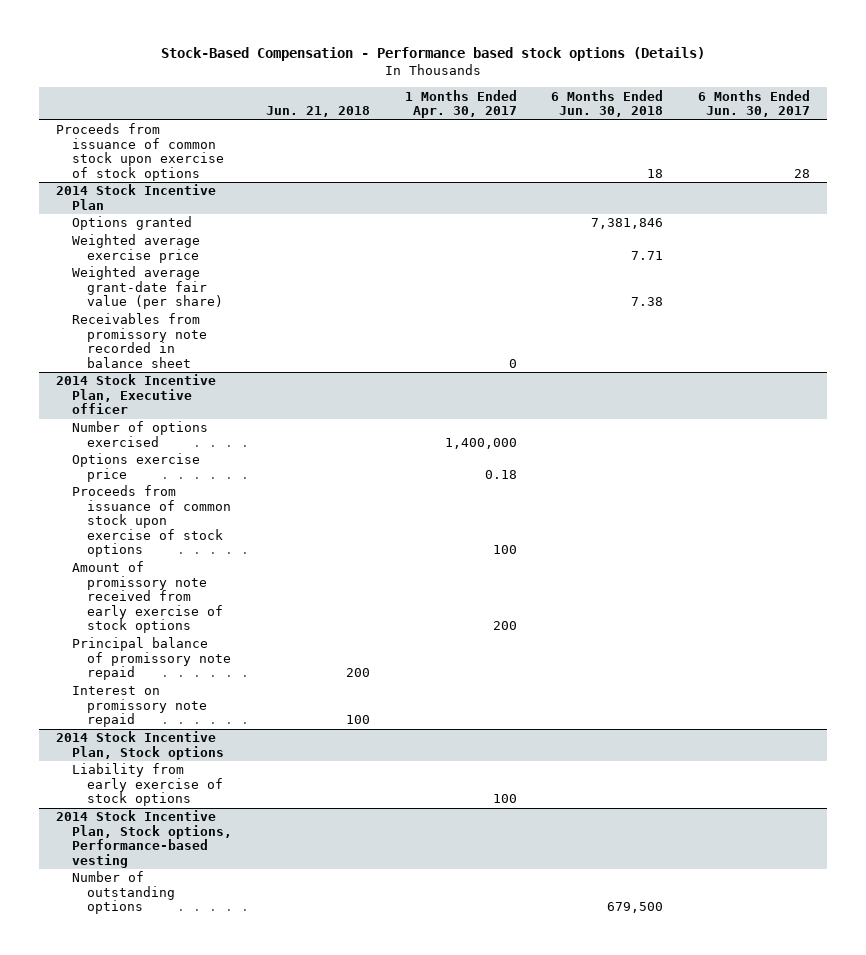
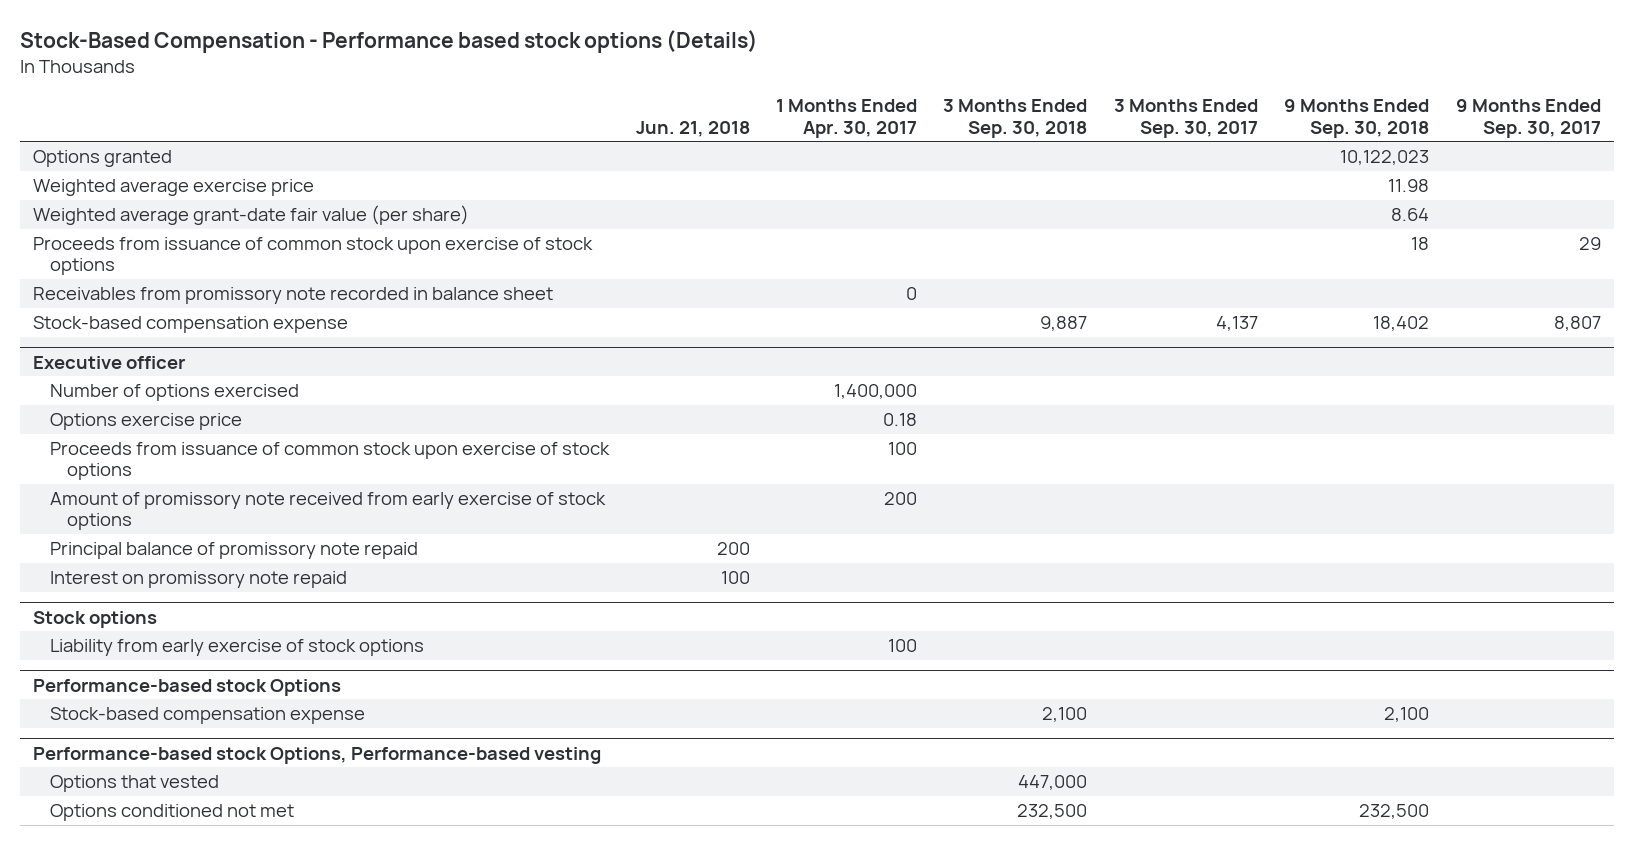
- | Jun. 21, 2018 | 1 Months Ended Apr. 30, 2017 | 6 Months Ended Jun. 30, 2018 | 6 Months Ended Jun. 30, 2017
+ | Jun. 21, 2018 | 1 Months Ended Apr. 30, 2017 | 3 Months Ended Sep. 30, 2018 | 3 Months Ended Sep. 30, 2017 | 9 Months Ended Sep. 30, 2018 | 9 Months Ended Sep. 30, 2017
+ Options granted | | | | | 10,122,023 |
+ Weighted average exercise price | | | | | 11.98 |
+ Weighted average grant-date fair value (per share) | | | | | 8.64 |
- 2014 Stock Incentive Plan
- Options granted | | | 7,381,846 |
- Weighted average exercise price | | | 7.71 |
- Weighted average grant-date fair value (per share) | | | 7.38 |
- Receivables from promissory note recorded in balance sheet | | 0 | |
- 2014 Stock Incentive Plan, Executive officer
+ Receivables from promissory note recorded in balance sheet | | 0 | | | |
+ Stock-based compensation expense | | | 9,887 | 4,137 | 18,402 | 8,807
+ Executive officer
- 2014 Stock Incentive Plan, Stock options
+ Stock options
- 2014 Stock Incentive Plan, Stock options, Performance-based vesting
- Number of outstanding options | | | 679,500 |
+ Performance-based stock Options
+ Stock-based compensation expense | | | 2,100 | | 2,100 |
+ Performance-based stock Options, Performance-based vesting
+ Options that vested | | | 447,000 | | |
+ Options conditioned not met | | | 232,500 | | 232,500 |

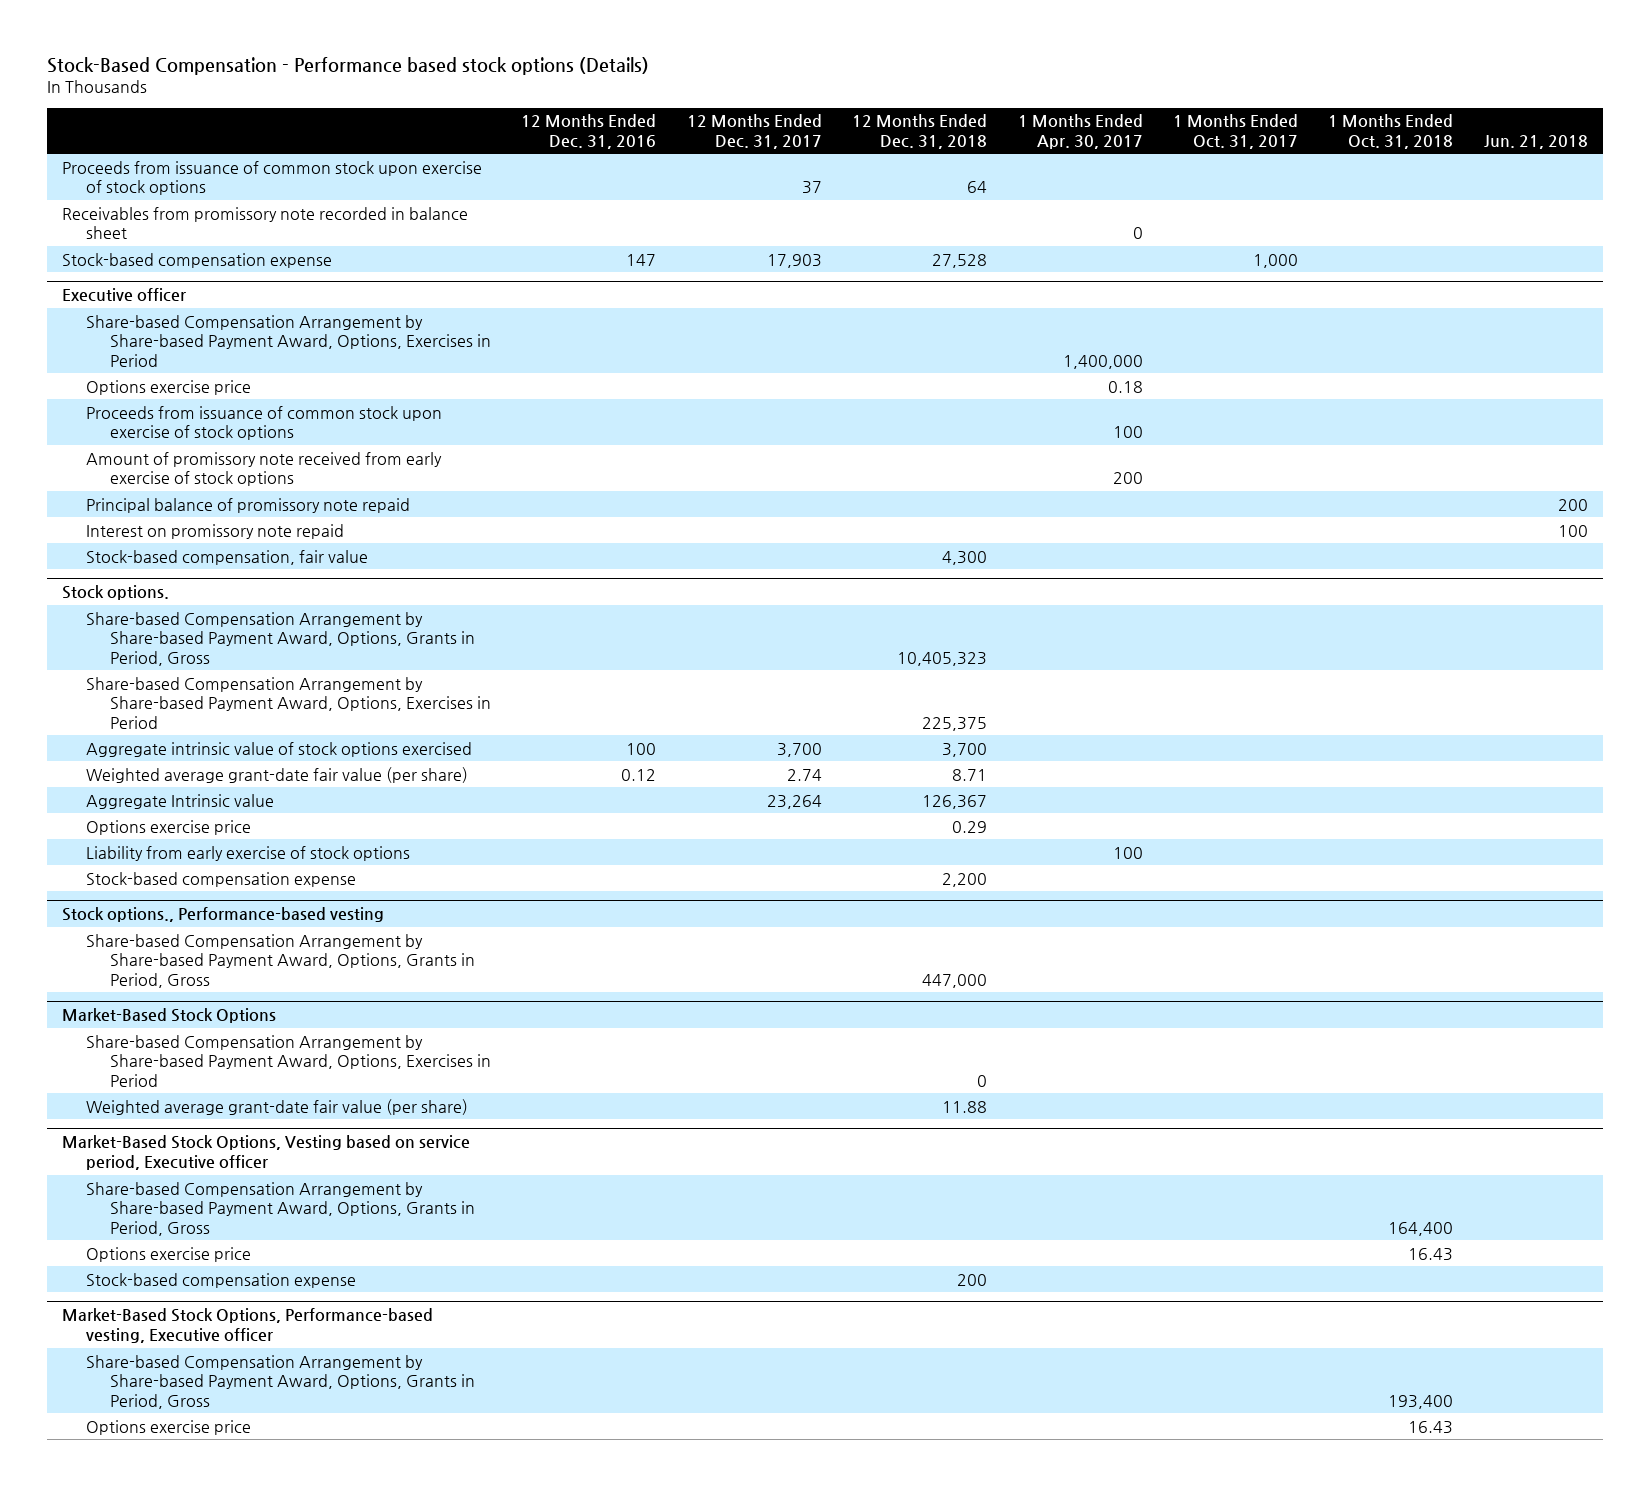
- | Jun. 21, 2018 | 1 Months Ended Apr. 30, 2017 | 3 Months Ended Sep. 30, 2018 | 3 Months Ended Sep. 30, 2017 | 9 Months Ended Sep. 30, 2018 | 9 Months Ended Sep. 30, 2017
+ | 12 Months Ended Dec. 31, 2016 | 12 Months Ended Dec. 31, 2017 | 12 Months Ended Dec. 31, 2018 | 1 Months Ended Apr. 30, 2017 | 1 Months Ended Oct. 31, 2017 | 1 Months Ended Oct. 31, 2018 | Jun. 21, 2018
- Options granted | | | | | 10,122,023 |
- Weighted average exercise price | | | | | 11.98 |
- Weighted average grant-date fair value (per share) | | | | | 8.64 |
@ Executive officer
- Number of options exercised | | 1,400,000 | | | |
+ Share-based Compensation Arrangement by Share-based Payment Award, Options, Exercises in Period | | | | 1,400,000 | | |
- Stock options
@ Executive officer
+ Stock-based compensation, fair value | | | 4,300 | | | |
+ Stock options.
+ Share-based Compensation Arrangement by Share-based Payment Award, Options, Grants in Period, Gross | | | 10,405,323 | | | |
+ Share-based Compensation Arrangement by Share-based Payment Award, Options, Exercises in Period | | | 225,375 | | | |
+ Aggregate intrinsic value of stock options exercised | 100 | 3,700 | 3,700 | | | |
+ Weighted average grant-date fair value (per share) | 0.12 | 2.74 | 8.71 | | | |
+ Aggregate Intrinsic value | | 23,264 | 126,367 | | | |
+ Options exercise price | | | 0.29 | | | |
- Performance-based stock Options
- Stock-based compensation expense | | | 2,100 | | 2,100 |
- Performance-based stock Options, Performance-based vesting
- Options that vested | | | 447,000 | | |
- Options conditioned not met | | | 232,500 | | 232,500 |
+ Stock-based compensation expense | | | 2,200 | | | |
+ Stock options., Performance-based vesting
+ Share-based Compensation Arrangement by Share-based Payment Award, Options, Grants in Period, Gross | | | 447,000 | | | |
+ Market-Based Stock Options
+ Share-based Compensation Arrangement by Share-based Payment Award, Options, Exercises in Period | | | 0 | | | |
+ Weighted average grant-date fair value (per share) | | | 11.88 | | | |
+ Market-Based Stock Options, Vesting based on service period, Executive officer
+ Share-based Compensation Arrangement by Share-based Payment Award, Options, Grants in Period, Gross | | | | | | 164,400 |
+ Options exercise price | | | | | | 16.43 |
+ Stock-based compensation expense | | | 200 | | | |
+ Market-Based Stock Options, Performance-based vesting, Executive officer
+ Share-based Compensation Arrangement by Share-based Payment Award, Options, Grants in Period, Gross | | | | | | 193,400 |
+ Options exercise price | | | | | | 16.43 |

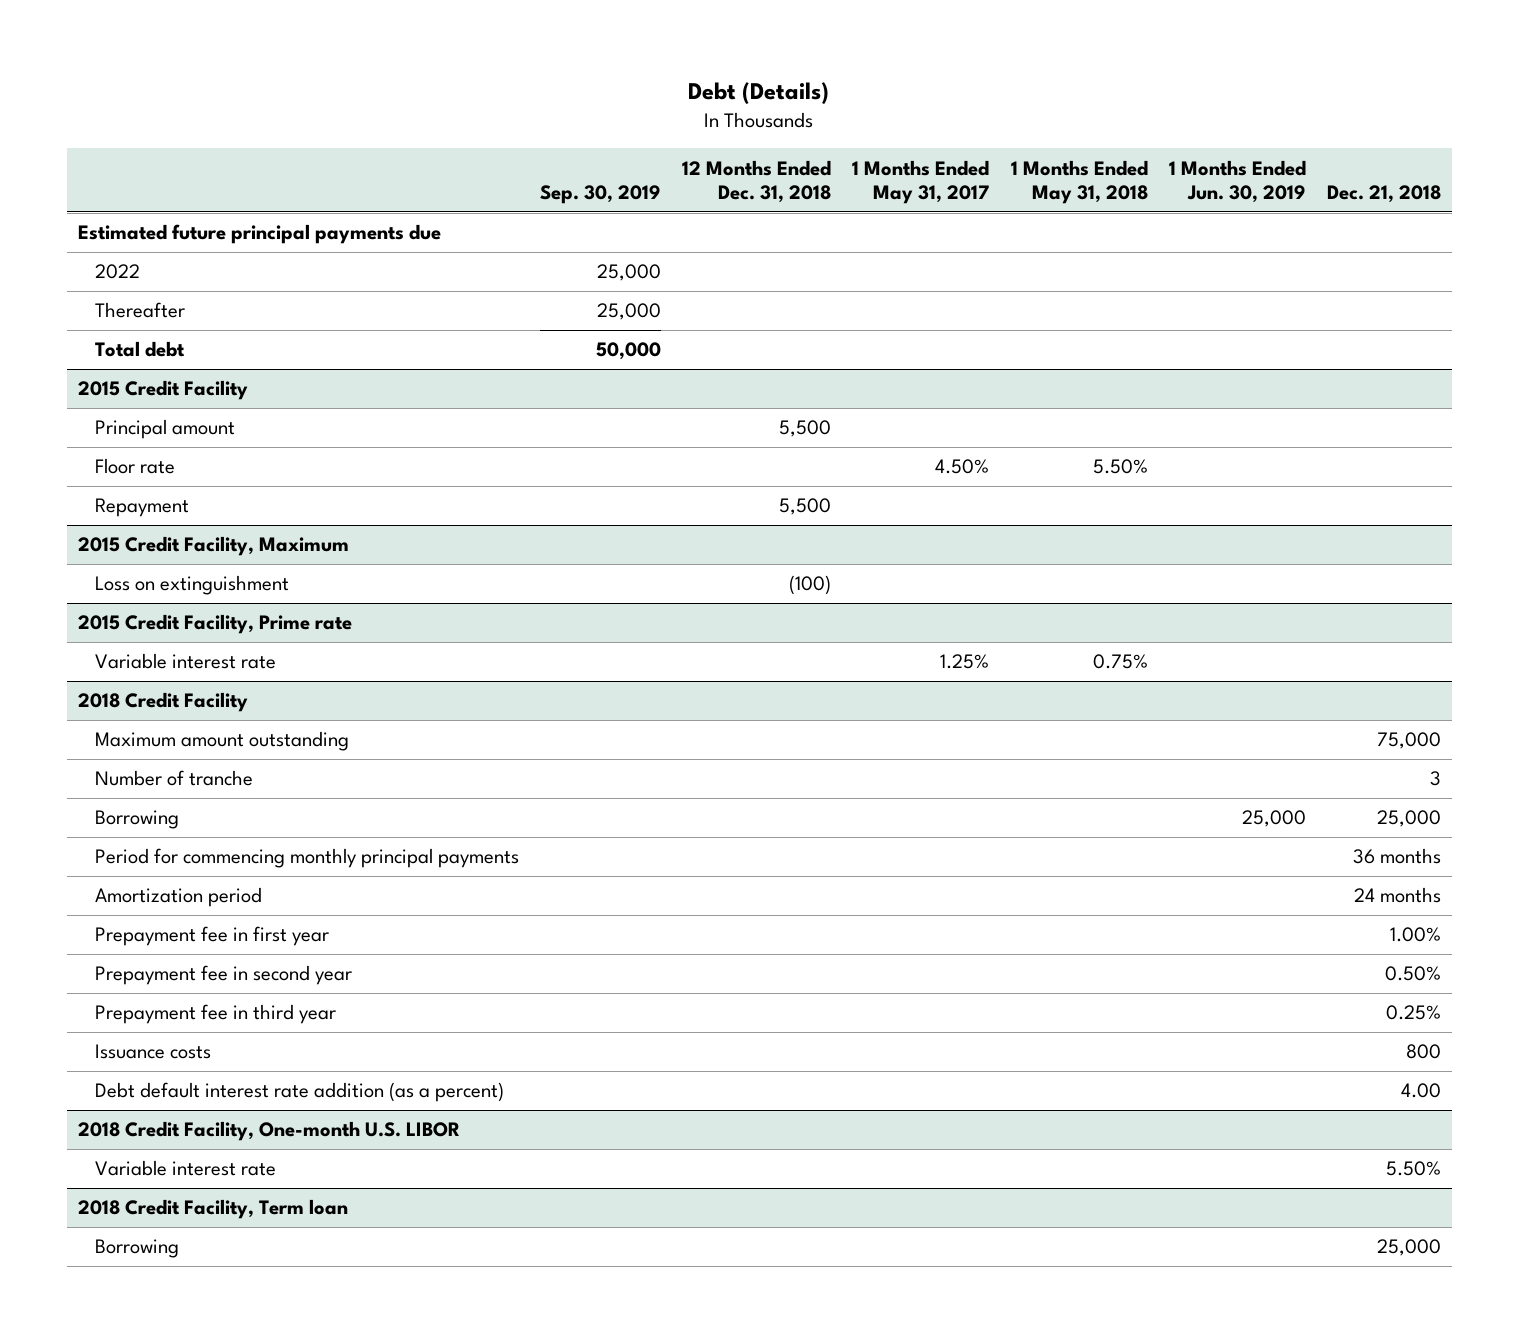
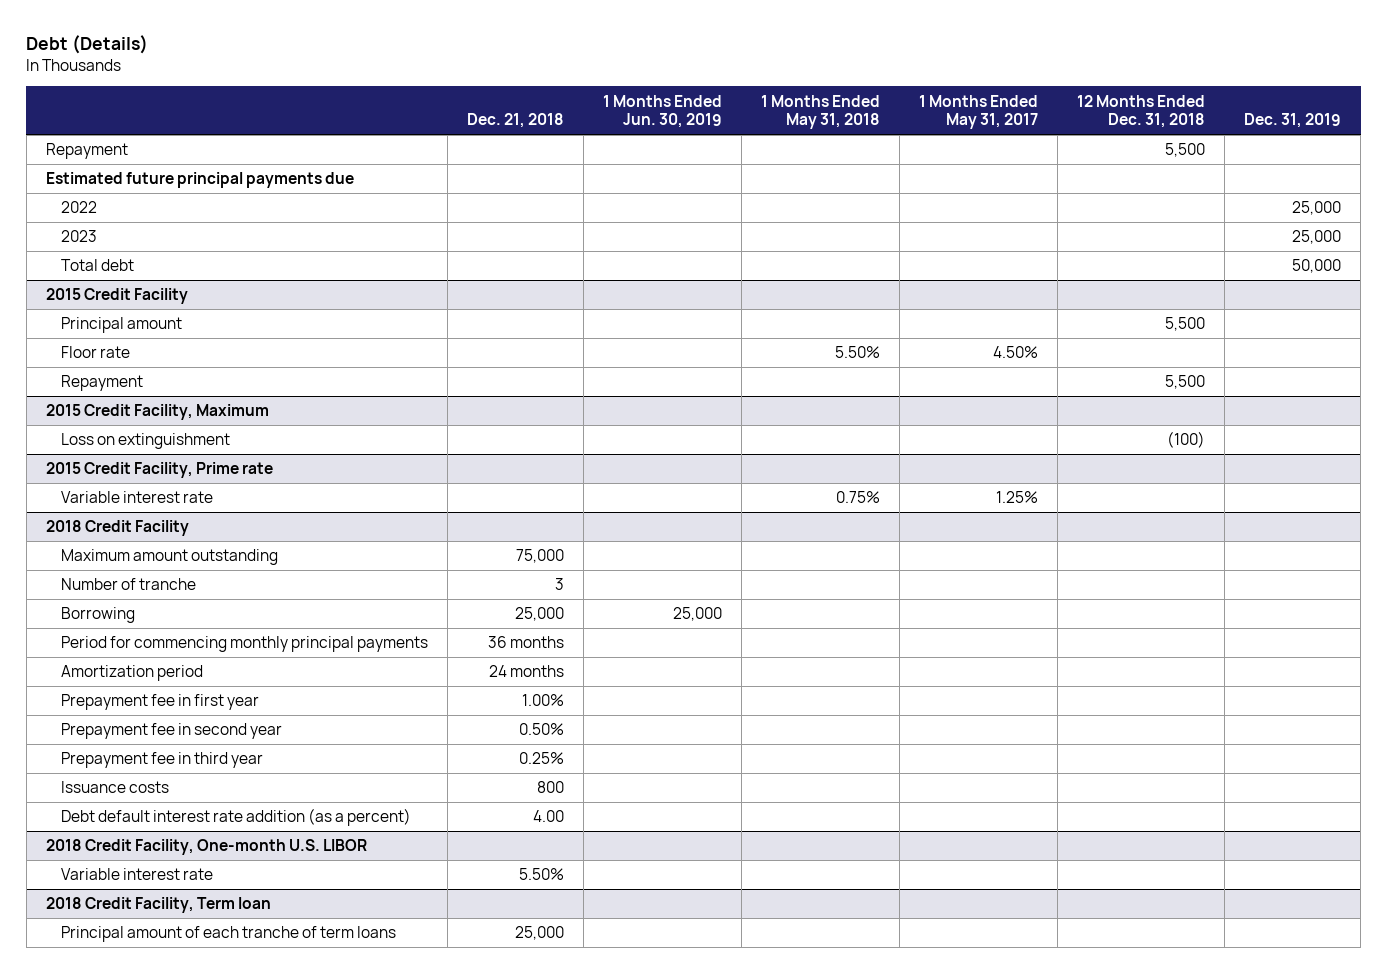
- | Sep. 30, 2019 | 12 Months Ended Dec. 31, 2018 | 1 Months Ended May 31, 2017 | 1 Months Ended May 31, 2018 | 1 Months Ended Jun. 30, 2019 | Dec. 21, 2018
+ | Dec. 21, 2018 | 1 Months Ended Jun. 30, 2019 | 1 Months Ended May 31, 2018 | 1 Months Ended May 31, 2017 | 12 Months Ended Dec. 31, 2018 | Dec. 31, 2019
+ Repayment | | | | | 5,500 |
- Thereafter | 25,000 | | | | |
+ 2023 | | | | | | 25,000
@ 2018 Credit Facility, Term loan
- Borrowing | | | | | | 25,000
+ Principal amount of each tranche of term loans | 25,000 | | | | |

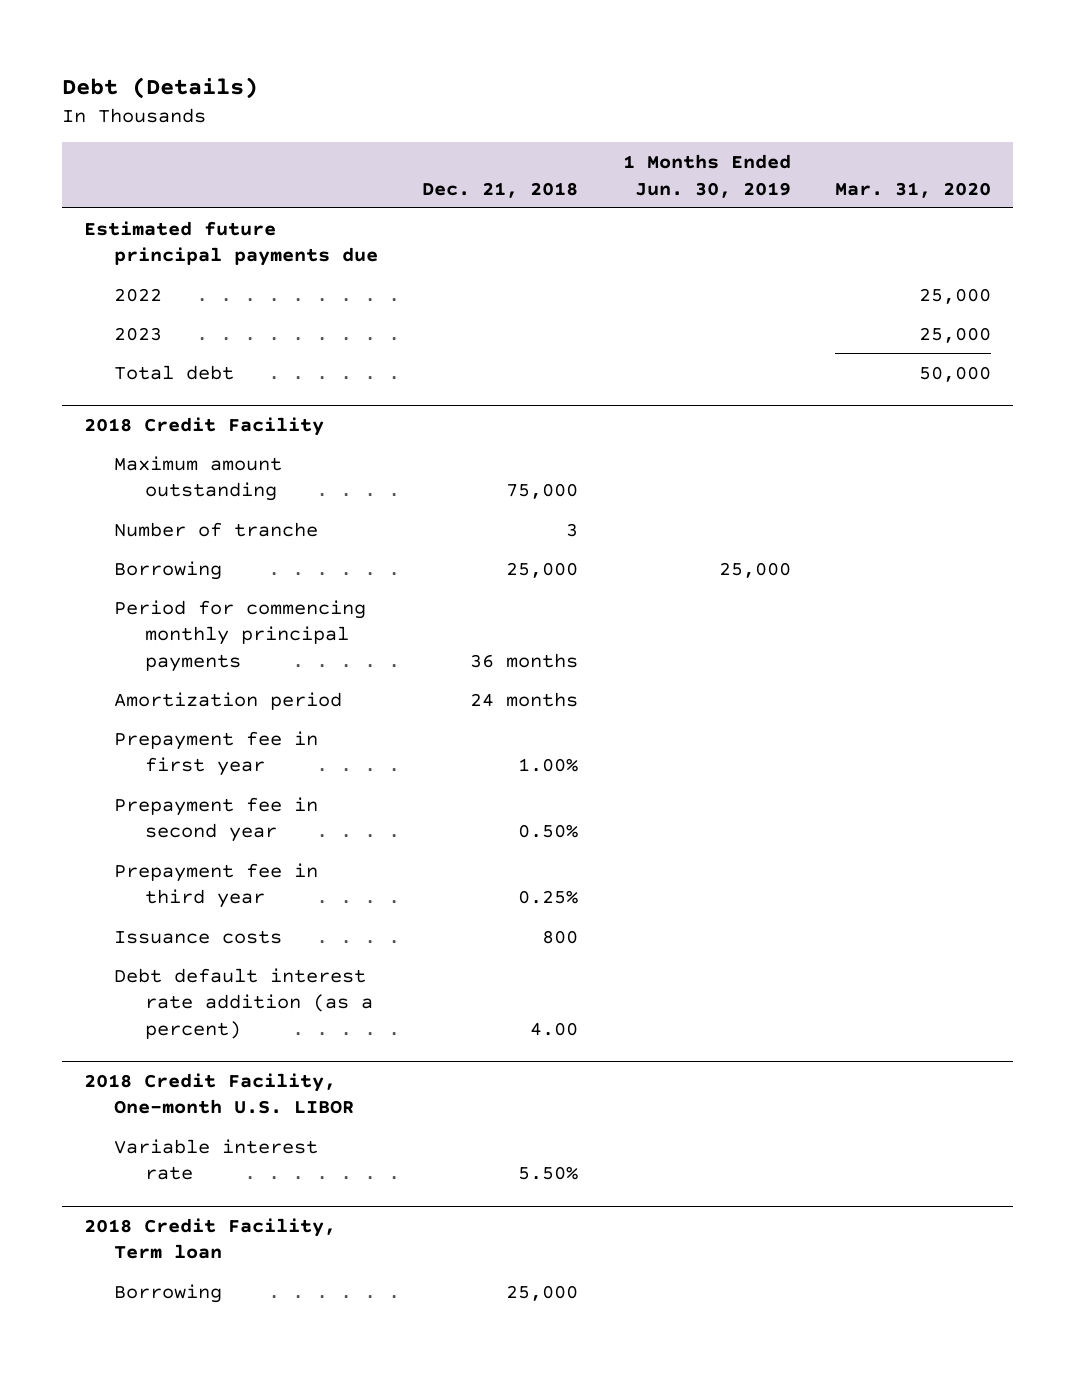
- | Dec. 21, 2018 | 1 Months Ended Jun. 30, 2019 | 1 Months Ended May 31, 2018 | 1 Months Ended May 31, 2017 | 12 Months Ended Dec. 31, 2018 | Dec. 31, 2019
+ | Dec. 21, 2018 | 1 Months Ended Jun. 30, 2019 | Mar. 31, 2020
- Repayment | | | | | 5,500 |
- 2015 Credit Facility
- Principal amount | | | | | 5,500 |
- Floor rate | | | 5.50% | 4.50% | |
- Repayment | | | | | 5,500 |
- 2015 Credit Facility, Maximum
- Loss on extinguishment | | | | | (100) |
- 2015 Credit Facility, Prime rate
- Variable interest rate | | | 0.75% | 1.25% | |
@ 2018 Credit Facility, Term loan
- Principal amount of each tranche of term loans | 25,000 | | | | |
+ Borrowing | 25,000 | |

